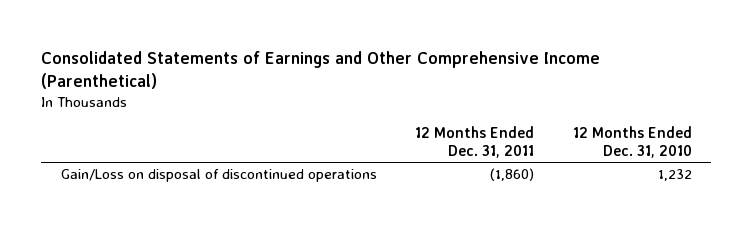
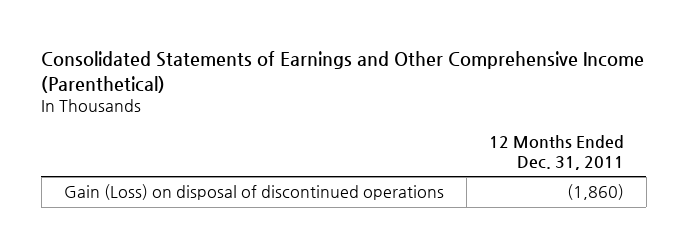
- | 12 Months Ended Dec. 31, 2011 | 12 Months Ended Dec. 31, 2010
+ | 12 Months Ended Dec. 31, 2011
- Gain/Loss on disposal of discontinued operations | (1,860) | 1,232
+ Gain (Loss) on disposal of discontinued operations | (1,860)

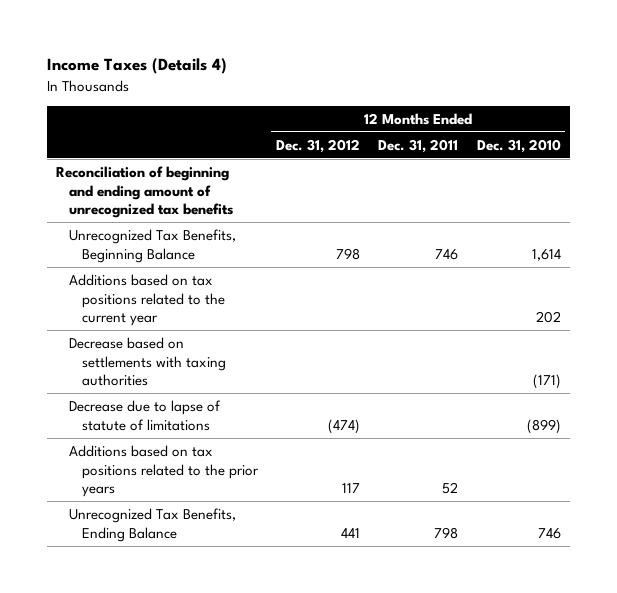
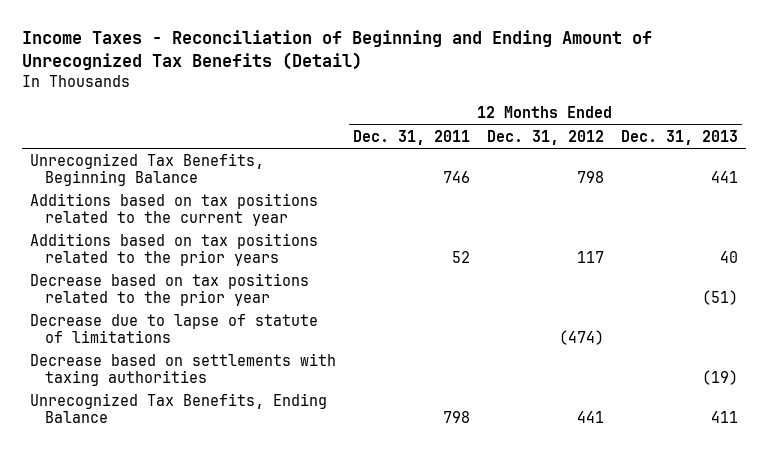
- Income Taxes (Details 4)
+ Income Taxes - Reconciliation of Beginning and Ending Amount of Unrecognized Tax Benefits (Detail)
- | 12 Months Ended Dec. 31, 2012 | 12 Months Ended Dec. 31, 2011 | 12 Months Ended Dec. 31, 2010
+ | 12 Months Ended Dec. 31, 2011 | 12 Months Ended Dec. 31, 2012 | 12 Months Ended Dec. 31, 2013
- Reconciliation of beginning and ending amount of unrecognized tax benefits
+ Decrease based on tax positions related to the prior year | | | (51)
moved down: Decrease due to lapse of statute of limitations | | (474) |
moved down: Decrease based on settlements with taxing authorities | | | (19)

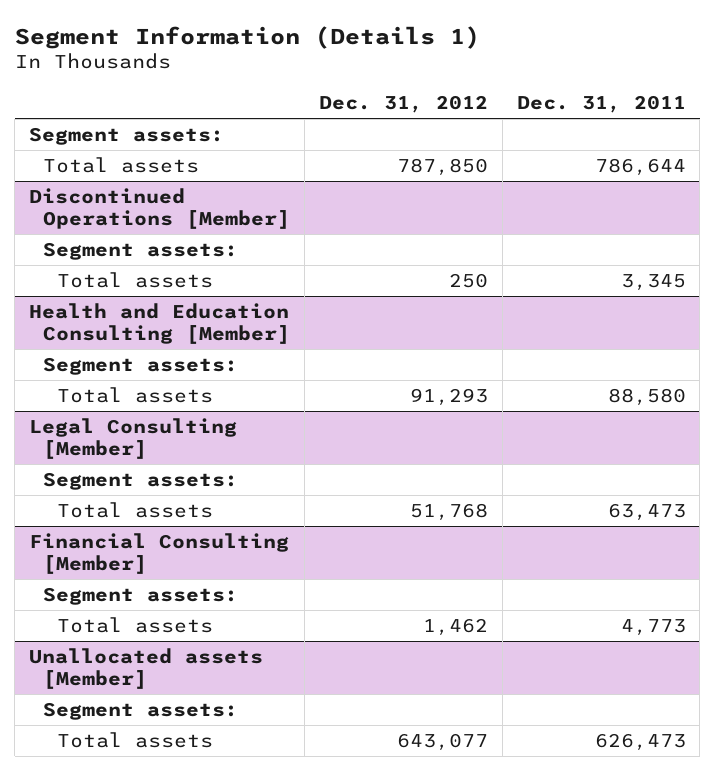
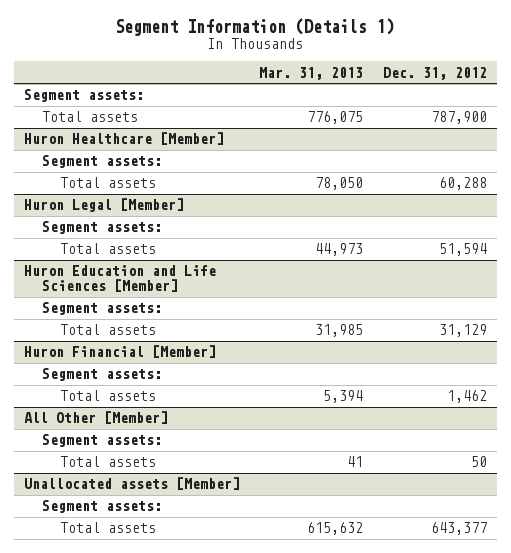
- | Dec. 31, 2012 | Dec. 31, 2011
+ | Mar. 31, 2013 | Dec. 31, 2012
- Total assets | 787,850 | 786,644
- Discontinued Operations [Member]
+ Total assets | 776,075 | 787,900
+ Huron Healthcare [Member]
- Total assets | 250 | 3,345
- Health and Education Consulting [Member]
+ Total assets | 78,050 | 60,288
+ Huron Legal [Member]
- Total assets | 91,293 | 88,580
- Legal Consulting [Member]
+ Total assets | 44,973 | 51,594
+ Huron Education and Life Sciences [Member]
- Total assets | 51,768 | 63,473
- Financial Consulting [Member]
+ Total assets | 31,985 | 31,129
+ Huron Financial [Member]
+ All Other [Member]
+ Segment assets:
+ Total assets | 41 | 50
@ Unallocated assets [Member]
- Total assets | 643,077 | 626,473
+ Total assets | 615,632 | 643,377

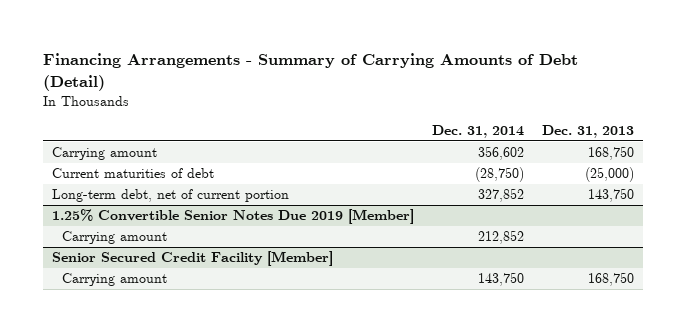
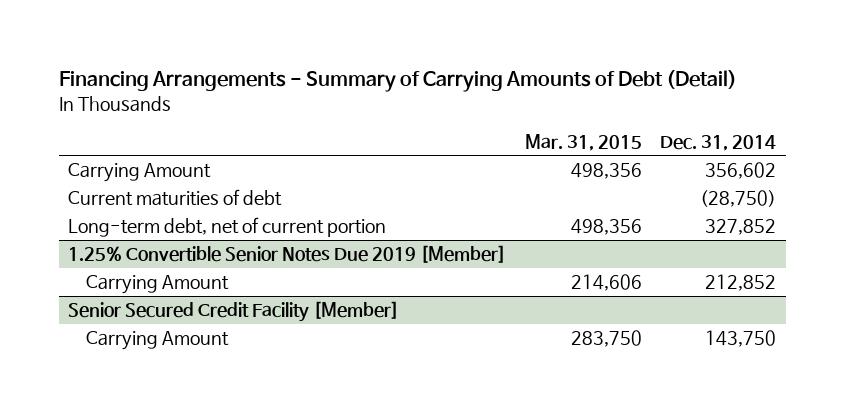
- | Dec. 31, 2014 | Dec. 31, 2013
+ | Mar. 31, 2015 | Dec. 31, 2014
- Carrying amount | 356,602 | 168,750
+ Carrying Amount | 498,356 | 356,602
@ 1.25% Convertible Senior Notes Due 2019 [Member]
- Carrying amount | 212,852 |
+ Carrying Amount | 214,606 | 212,852
@ Senior Secured Credit Facility [Member]
- Carrying amount | 143,750 | 168,750
+ Carrying Amount | 283,750 | 143,750

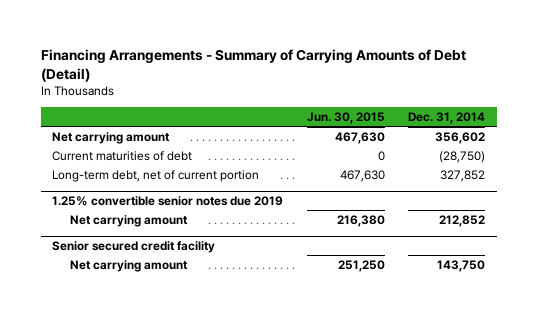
- | Mar. 31, 2015 | Dec. 31, 2014
+ | Jun. 30, 2015 | Dec. 31, 2014
- Carrying Amount | 498,356 | 356,602
+ Net carrying amount | 467,630 | 356,602
- 1.25% Convertible Senior Notes Due 2019 [Member]
- Carrying Amount | 214,606 | 212,852
- Senior Secured Credit Facility [Member]
- Carrying Amount | 283,750 | 143,750
+ 1.25% convertible senior notes due 2019
+ Net carrying amount | 216,380 | 212,852
+ Senior secured credit facility
+ Net carrying amount | 251,250 | 143,750

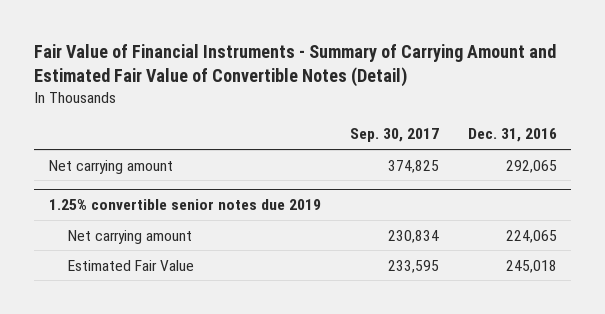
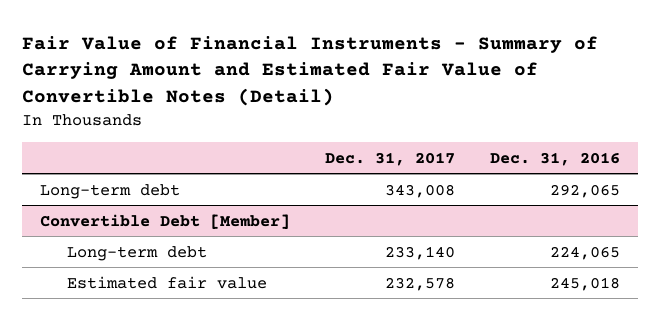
- | Sep. 30, 2017 | Dec. 31, 2016
+ | Dec. 31, 2017 | Dec. 31, 2016
- Net carrying amount | 374,825 | 292,065
- 1.25% convertible senior notes due 2019
- Net carrying amount | 230,834 | 224,065
- Estimated Fair Value | 233,595 | 245,018
+ Long-term debt | 343,008 | 292,065
+ Convertible Debt [Member]
+ Long-term debt | 233,140 | 224,065
+ Estimated fair value | 232,578 | 245,018

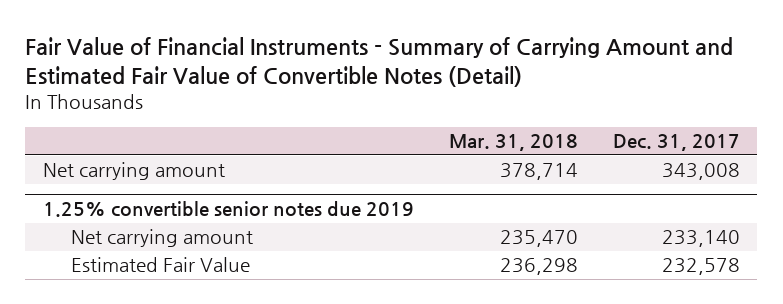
- | Dec. 31, 2017 | Dec. 31, 2016
+ | Mar. 31, 2018 | Dec. 31, 2017
- Long-term debt | 343,008 | 292,065
- Convertible Debt [Member]
- Long-term debt | 233,140 | 224,065
- Estimated fair value | 232,578 | 245,018
+ Net carrying amount | 378,714 | 343,008
+ 1.25% convertible senior notes due 2019
+ Net carrying amount | 235,470 | 233,140
+ Estimated Fair Value | 236,298 | 232,578

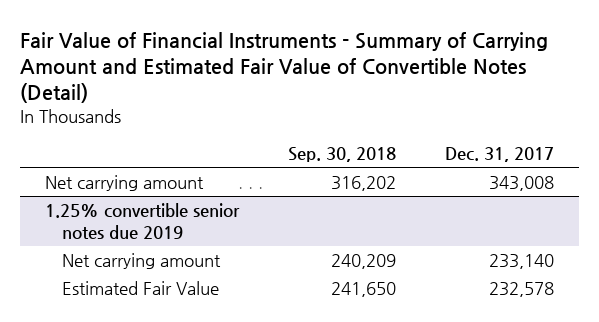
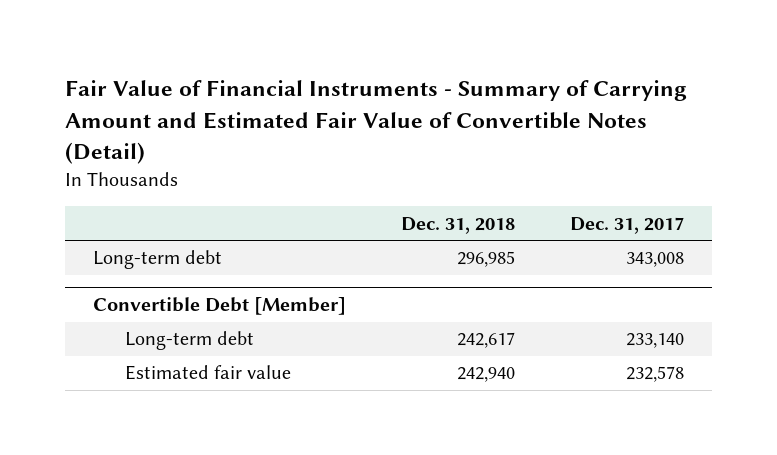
- | Sep. 30, 2018 | Dec. 31, 2017
+ | Dec. 31, 2018 | Dec. 31, 2017
- Net carrying amount | 316,202 | 343,008
- 1.25% convertible senior notes due 2019
- Net carrying amount | 240,209 | 233,140
- Estimated Fair Value | 241,650 | 232,578
+ Long-term debt | 296,985 | 343,008
+ Convertible Debt [Member]
+ Long-term debt | 242,617 | 233,140
+ Estimated fair value | 242,940 | 232,578

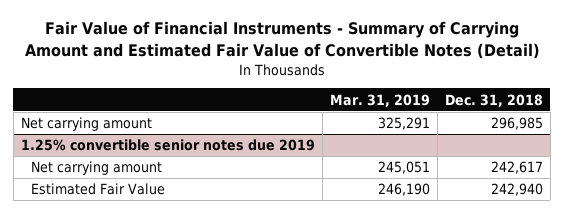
- | Dec. 31, 2018 | Dec. 31, 2017
+ | Mar. 31, 2019 | Dec. 31, 2018
- Long-term debt | 296,985 | 343,008
- Convertible Debt [Member]
- Long-term debt | 242,617 | 233,140
- Estimated fair value | 242,940 | 232,578
+ Net carrying amount | 325,291 | 296,985
+ 1.25% convertible senior notes due 2019
+ Net carrying amount | 245,051 | 242,617
+ Estimated Fair Value | 246,190 | 242,940

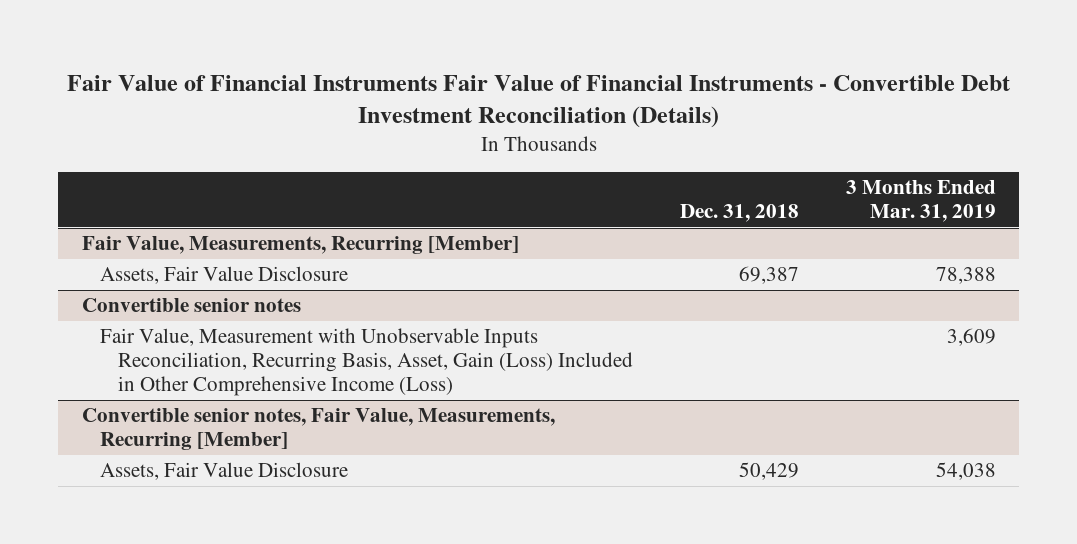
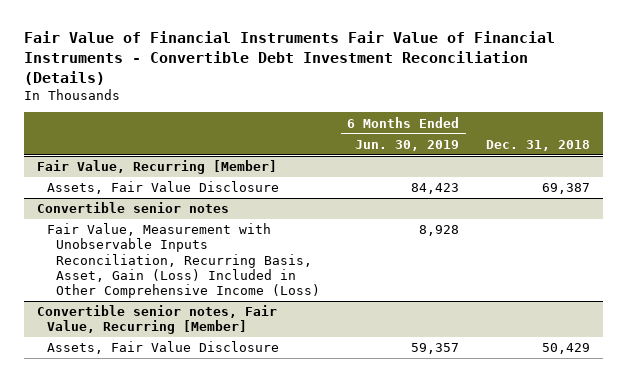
- | Dec. 31, 2018 | 3 Months Ended Mar. 31, 2019
+ | 6 Months Ended Jun. 30, 2019 | Dec. 31, 2018
- Fair Value, Measurements, Recurring [Member]
+ Fair Value, Recurring [Member]
- Convertible senior notes, Fair Value, Measurements, Recurring [Member]
+ Convertible senior notes, Fair Value, Recurring [Member]

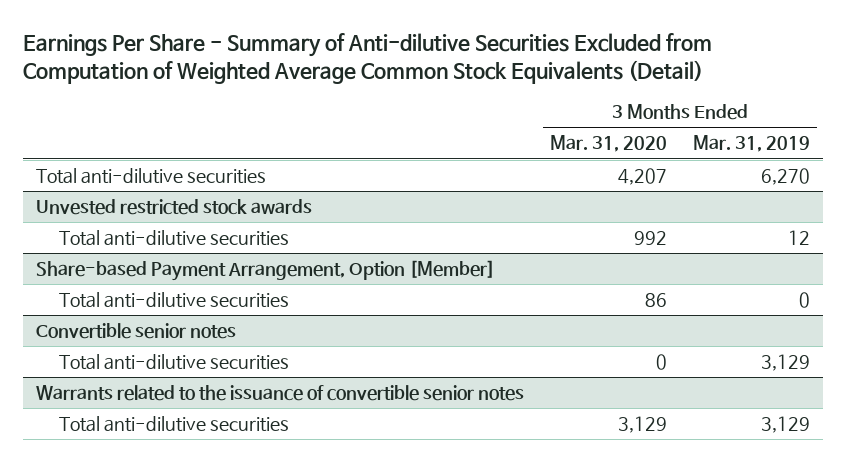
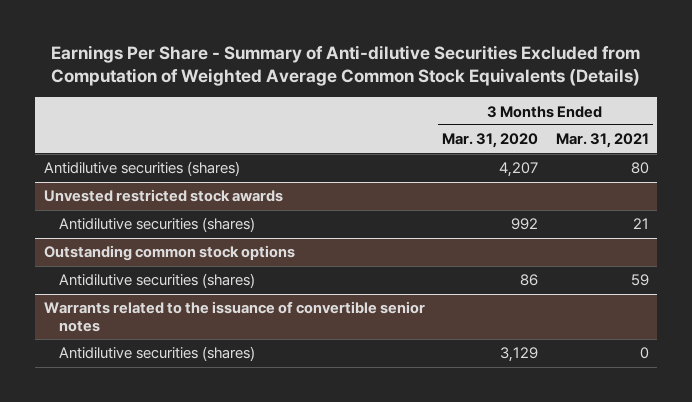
- Earnings Per Share - Summary of Anti-dilutive Securities Excluded from Computation of Weighted Average Common Stock Equivalents (Detail)
+ Earnings Per Share - Summary of Anti-dilutive Securities Excluded from Computation of Weighted Average Common Stock Equivalents (Details)
- | 3 Months Ended Mar. 31, 2020 | 3 Months Ended Mar. 31, 2019
+ | 3 Months Ended Mar. 31, 2020 | 3 Months Ended Mar. 31, 2021
- Total anti-dilutive securities | 4,207 | 6,270
+ Antidilutive securities (shares) | 4,207 | 80
@ Unvested restricted stock awards
- Total anti-dilutive securities | 992 | 12
- Share-based Payment Arrangement, Option [Member]
- Total anti-dilutive securities | 86 | 0
- Convertible senior notes
- Total anti-dilutive securities | 0 | 3,129
@ Unvested restricted stock awards
+ Antidilutive securities (shares) | 992 | 21
+ Outstanding common stock options
+ Antidilutive securities (shares) | 86 | 59
@ Warrants related to the issuance of convertible senior notes
- Total anti-dilutive securities | 3,129 | 3,129
+ Antidilutive securities (shares) | 3,129 | 0

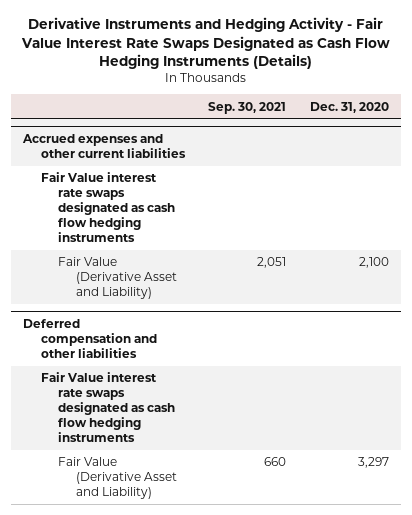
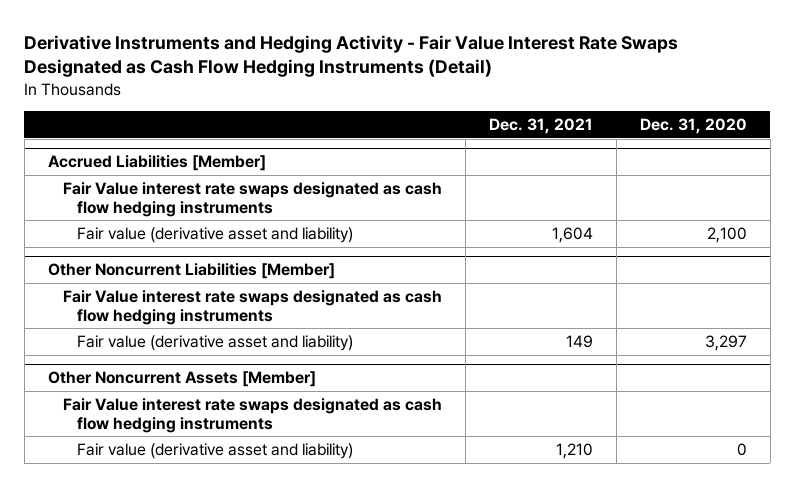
- Derivative Instruments and Hedging Activity - Fair Value Interest Rate Swaps Designated as Cash Flow Hedging Instruments (Details)
+ Derivative Instruments and Hedging Activity - Fair Value Interest Rate Swaps Designated as Cash Flow Hedging Instruments (Detail)
- | Sep. 30, 2021 | Dec. 31, 2020
+ | Dec. 31, 2021 | Dec. 31, 2020
- Accrued expenses and other current liabilities
+ Accrued Liabilities [Member]
- Fair Value (Derivative Asset and Liability) | 2,051 | 2,100
- Deferred compensation and other liabilities
+ Fair value (derivative asset and liability) | 1,604 | 2,100
+ Other Noncurrent Liabilities [Member]
- Fair Value (Derivative Asset and Liability) | 660 | 3,297
+ Fair value (derivative asset and liability) | 149 | 3,297
+ Other Noncurrent Assets [Member]
+ Fair Value interest rate swaps designated as cash flow hedging instruments
+ Fair value (derivative asset and liability) | 1,210 | 0

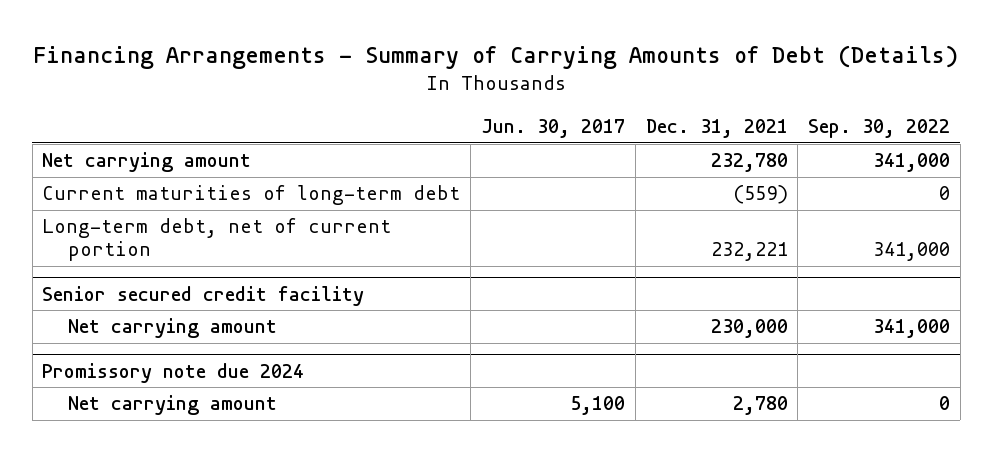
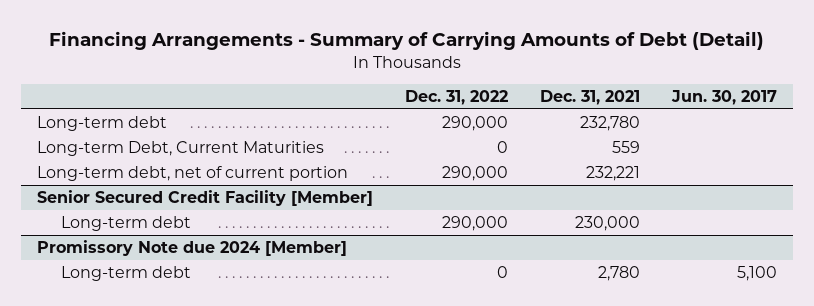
- Financing Arrangements - Summary of Carrying Amounts of Debt (Details)
+ Financing Arrangements - Summary of Carrying Amounts of Debt (Detail)
- | Jun. 30, 2017 | Dec. 31, 2021 | Sep. 30, 2022
+ | Dec. 31, 2022 | Dec. 31, 2021 | Jun. 30, 2017
- Net carrying amount | | 232,780 | 341,000
- Current maturities of long-term debt | | (559) | 0
+ Long-term debt | 290,000 | 232,780 |
+ Long-term Debt, Current Maturities | 0 | 559 |
- Senior secured credit facility
- Net carrying amount | | 230,000 | 341,000
- Promissory note due 2024
- Net carrying amount | 5,100 | 2,780 | 0
+ Senior Secured Credit Facility [Member]
+ Long-term debt | 290,000 | 230,000 |
+ Promissory Note due 2024 [Member]
+ Long-term debt | 0 | 2,780 | 5,100

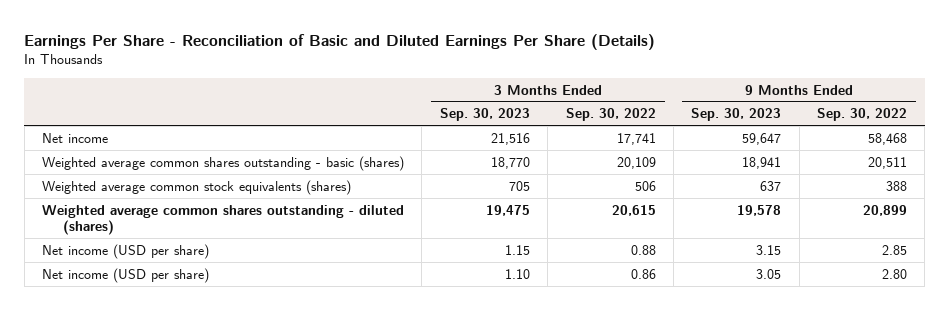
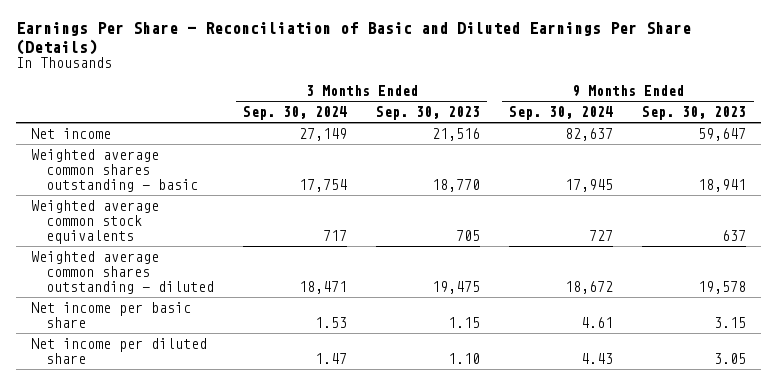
- | 3 Months Ended Sep. 30, 2023 | 3 Months Ended Sep. 30, 2022 | 9 Months Ended Sep. 30, 2023 | 9 Months Ended Sep. 30, 2022
+ | 3 Months Ended Sep. 30, 2024 | 3 Months Ended Sep. 30, 2023 | 9 Months Ended Sep. 30, 2024 | 9 Months Ended Sep. 30, 2023
- Weighted average common shares outstanding - basic (shares) | 18,770 | 20,109 | 18,941 | 20,511
- Weighted average common stock equivalents (shares) | 705 | 506 | 637 | 388
- Weighted average common shares outstanding - diluted (shares) | 19,475 | 20,615 | 19,578 | 20,899
- Net income (USD per share) | 1.15 | 0.88 | 3.15 | 2.85
- Net income (USD per share) | 1.10 | 0.86 | 3.05 | 2.80
+ Weighted average common shares outstanding - basic | 17,754 | 18,770 | 17,945 | 18,941
+ Weighted average common stock equivalents | 717 | 705 | 727 | 637
+ Weighted average common shares outstanding - diluted | 18,471 | 19,475 | 18,672 | 19,578
+ Net income per basic share | 1.53 | 1.15 | 4.61 | 3.15
+ Net income per diluted share | 1.47 | 1.10 | 4.43 | 3.05

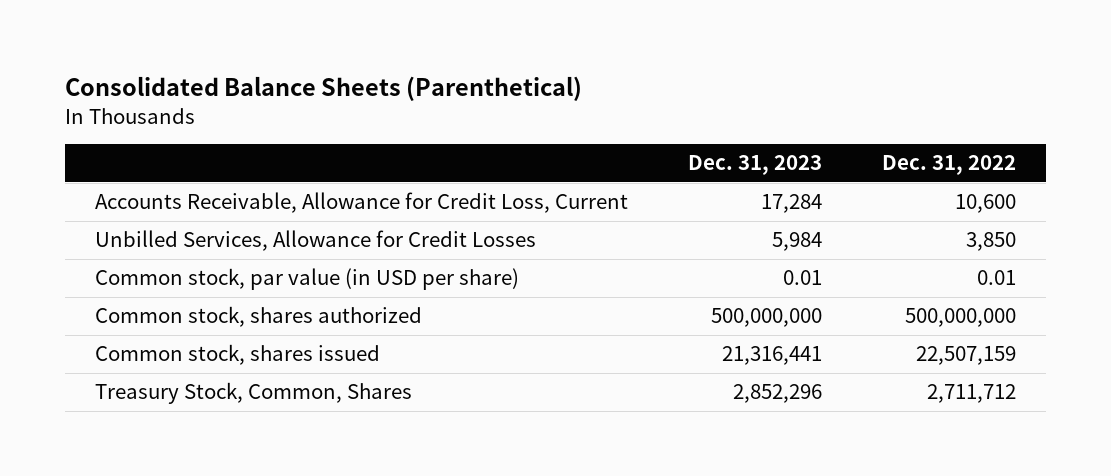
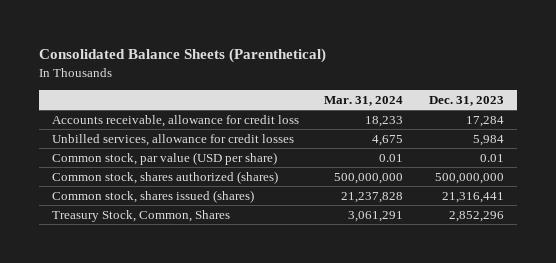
- | Dec. 31, 2023 | Dec. 31, 2022
+ | Mar. 31, 2024 | Dec. 31, 2023
- Accounts Receivable, Allowance for Credit Loss, Current | 17,284 | 10,600
- Unbilled Services, Allowance for Credit Losses | 5,984 | 3,850
- Common stock, par value (in USD per share) | 0.01 | 0.01
- Common stock, shares authorized | 500,000,000 | 500,000,000
- Common stock, shares issued | 21,316,441 | 22,507,159
+ Accounts receivable, allowance for credit loss | 18,233 | 17,284
+ Unbilled services, allowance for credit losses | 4,675 | 5,984
+ Common stock, par value (USD per share) | 0.01 | 0.01
+ Common stock, shares authorized (shares) | 500,000,000 | 500,000,000
+ Common stock, shares issued (shares) | 21,237,828 | 21,316,441

